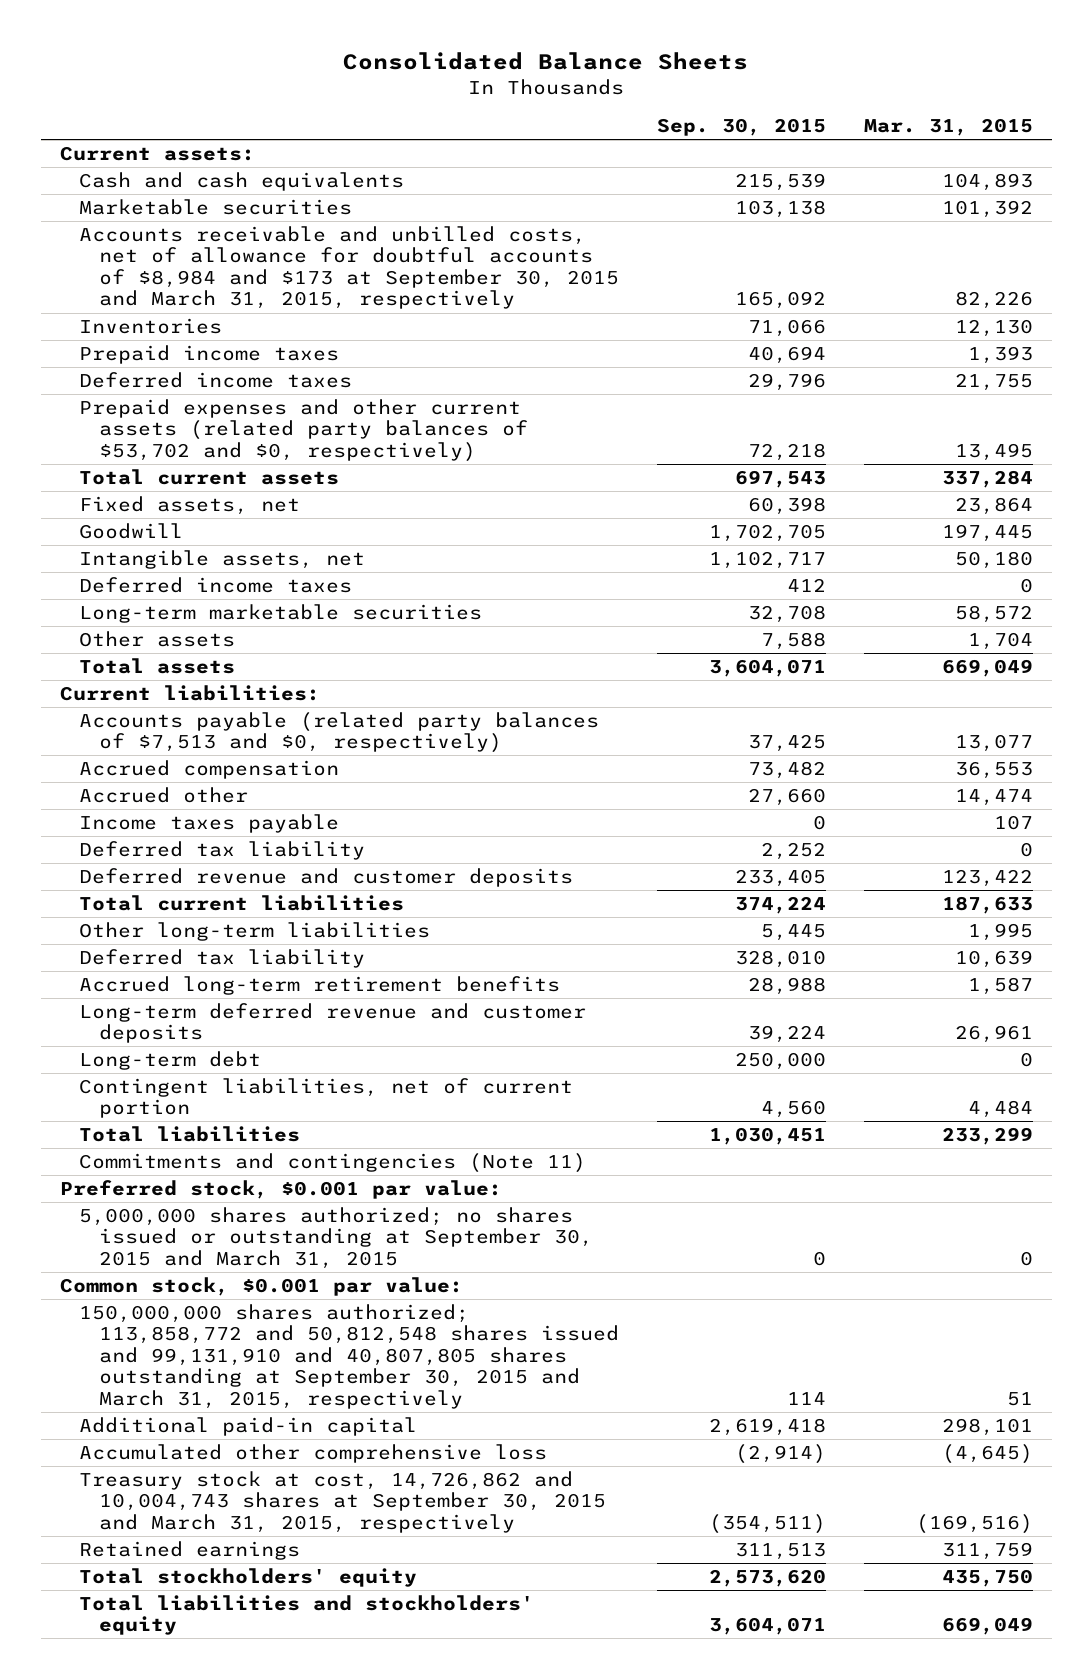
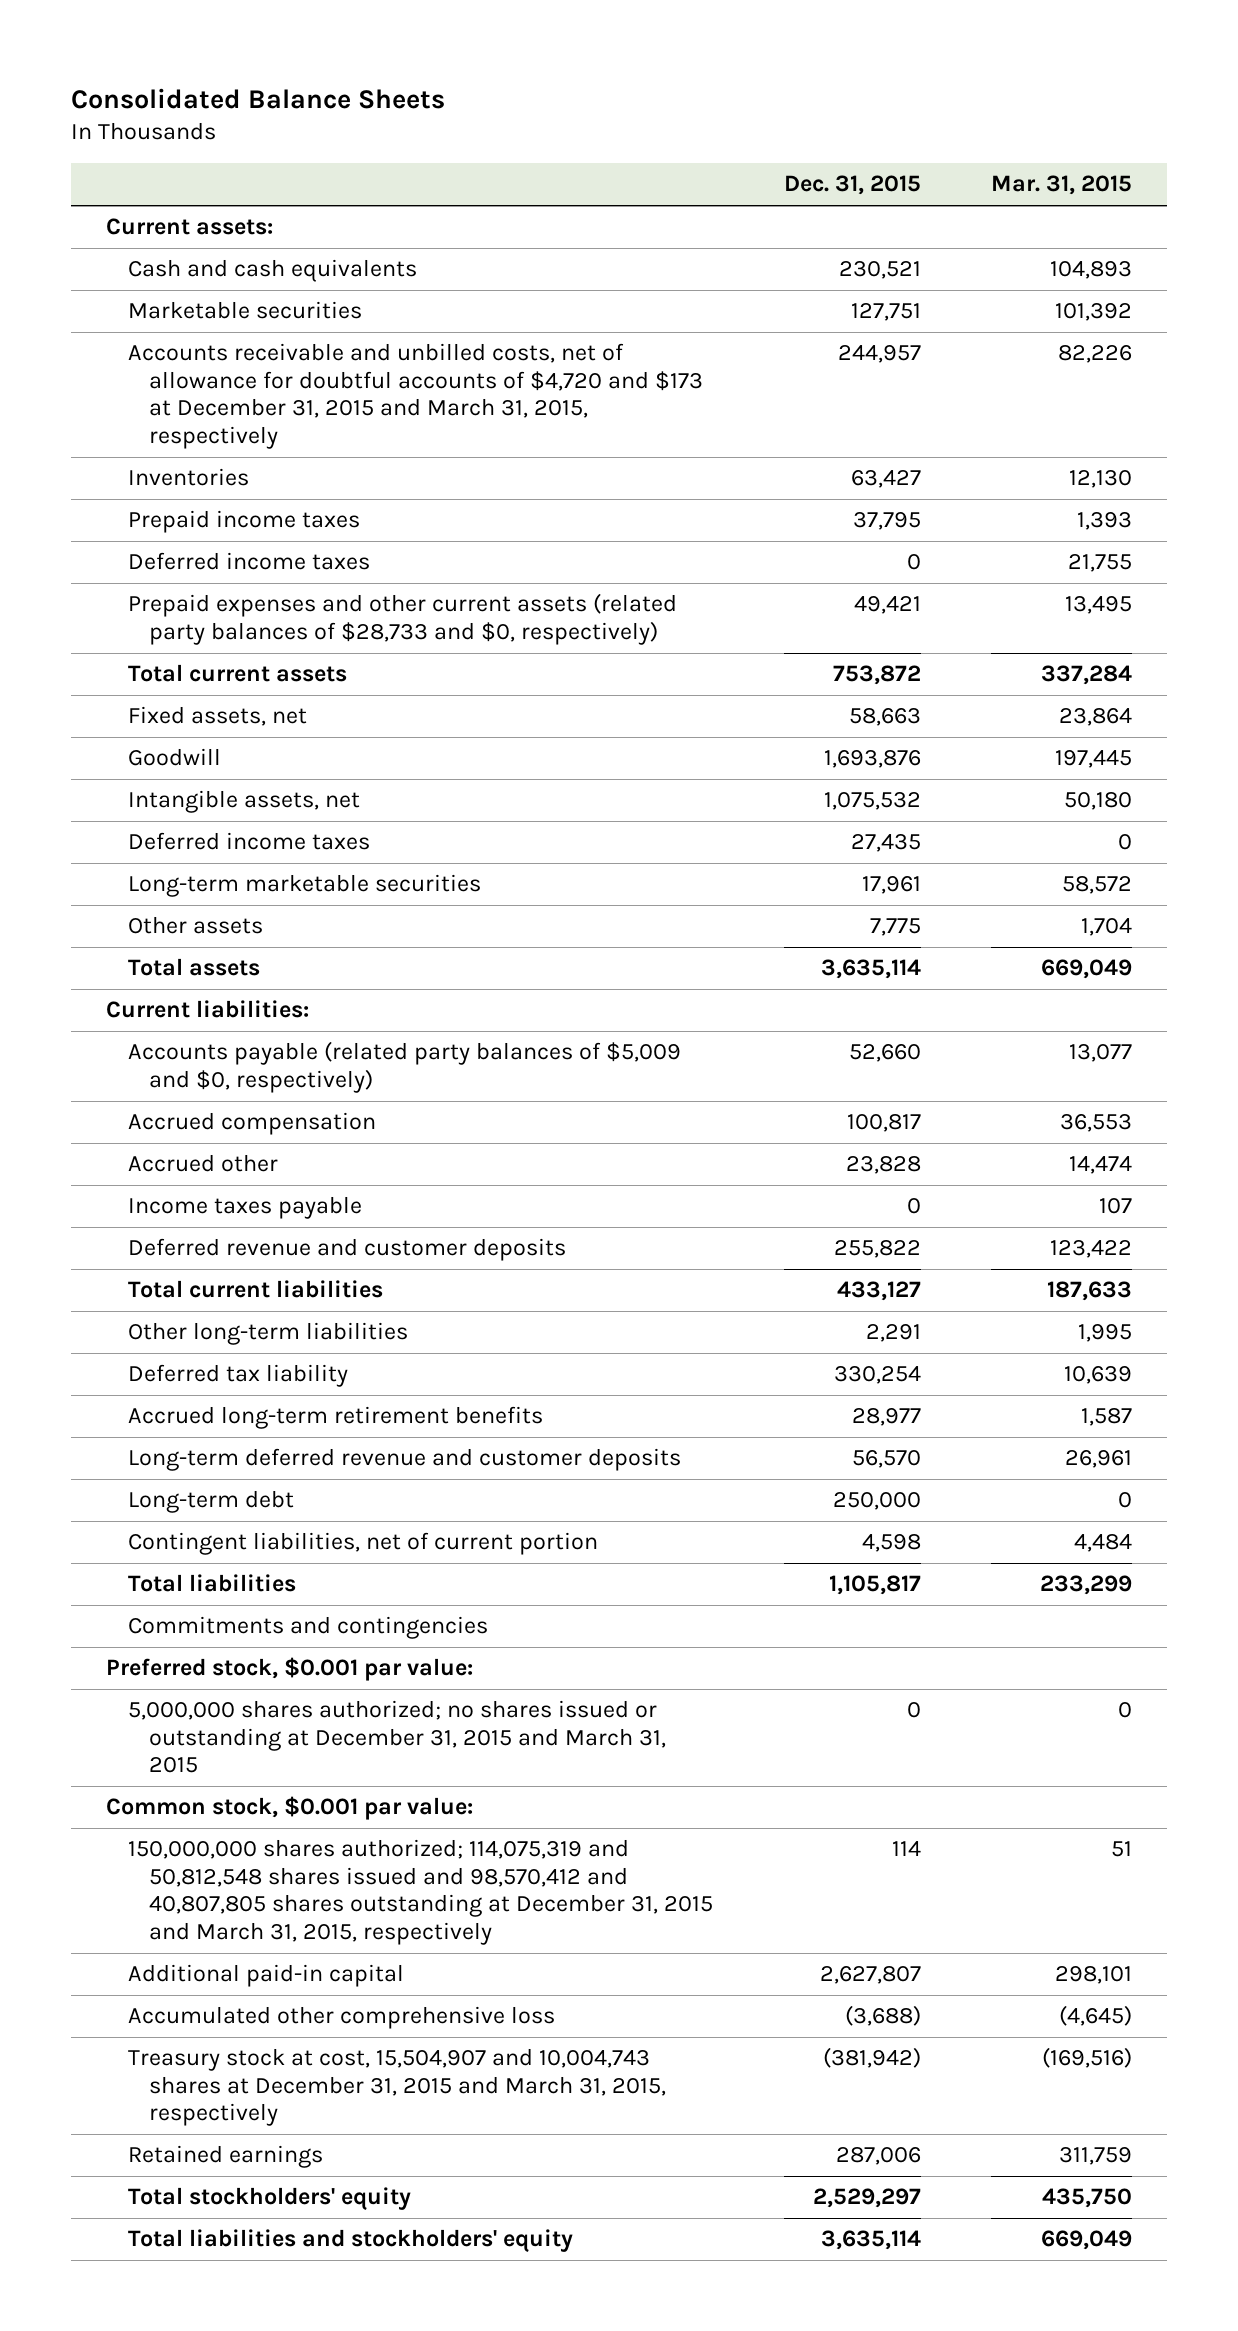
- | Sep. 30, 2015 | Mar. 31, 2015
+ | Dec. 31, 2015 | Mar. 31, 2015
- Accounts receivable and unbilled costs, net of allowance for doubtful accounts of $8,984 and $173 at September 30, 2015 and March 31, 2015, respectively | 165,092 | 82,226
+ Accounts receivable and unbilled costs, net of allowance for doubtful accounts of $4,720 and $173 at December 31, 2015 and March 31, 2015, respectively | 244,957 | 82,226
- Prepaid expenses and other current assets (related party balances of $53,702 and $0, respectively) | 72,218 | 13,495
+ Prepaid expenses and other current assets (related party balances of $28,733 and $0, respectively) | 49,421 | 13,495
- Accounts payable (related party balances of $7,513 and $0, respectively) | 37,425 | 13,077
+ Accounts payable (related party balances of $5,009 and $0, respectively) | 52,660 | 13,077
- Deferred tax liability | 2,252 | 0
- Commitments and contingencies (Note 11)
+ Commitments and contingencies
- 5,000,000 shares authorized; no shares issued or outstanding at September 30, 2015 and March 31, 2015 | 0 | 0
+ 5,000,000 shares authorized; no shares issued or outstanding at December 31, 2015 and March 31, 2015 | 0 | 0
- 150,000,000 shares authorized; 113,858,772 and 50,812,548 shares issued and 99,131,910 and 40,807,805 shares outstanding at September 30, 2015 and March 31, 2015, respectively | 114 | 51
+ 150,000,000 shares authorized; 114,075,319 and 50,812,548 shares issued and 98,570,412 and 40,807,805 shares outstanding at December 31, 2015 and March 31, 2015, respectively | 114 | 51
- Treasury stock at cost, 14,726,862 and 10,004,743 shares at September 30, 2015 and March 31, 2015, respectively | (354,511) | (169,516)
+ Treasury stock at cost, 15,504,907 and 10,004,743 shares at December 31, 2015 and March 31, 2015, respectively | (381,942) | (169,516)

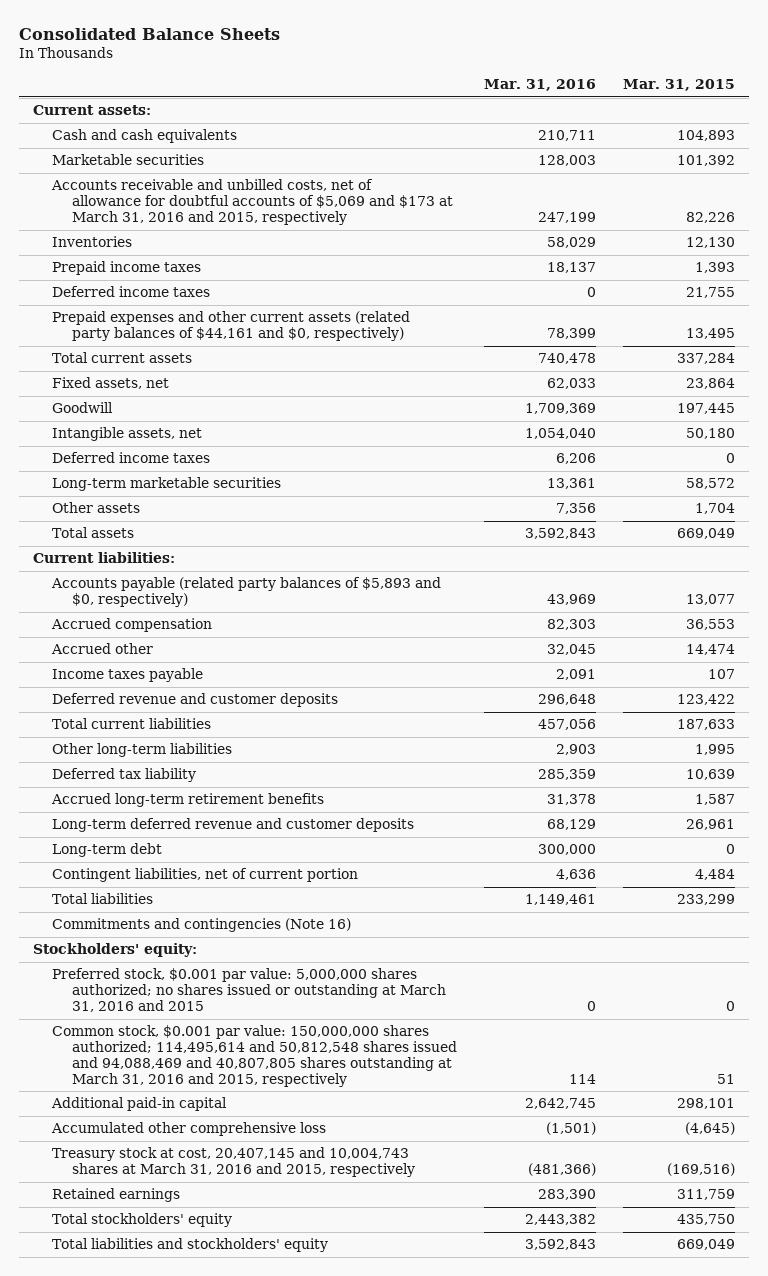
- | Dec. 31, 2015 | Mar. 31, 2015
+ | Mar. 31, 2016 | Mar. 31, 2015
- Accounts receivable and unbilled costs, net of allowance for doubtful accounts of $4,720 and $173 at December 31, 2015 and March 31, 2015, respectively | 244,957 | 82,226
+ Accounts receivable and unbilled costs, net of allowance for doubtful accounts of $5,069 and $173 at March 31, 2016 and 2015, respectively | 247,199 | 82,226
- Prepaid expenses and other current assets (related party balances of $28,733 and $0, respectively) | 49,421 | 13,495
+ Prepaid expenses and other current assets (related party balances of $44,161 and $0, respectively) | 78,399 | 13,495
- Accounts payable (related party balances of $5,009 and $0, respectively) | 52,660 | 13,077
+ Accounts payable (related party balances of $5,893 and $0, respectively) | 43,969 | 13,077
- Commitments and contingencies
- Preferred stock, $0.001 par value:
- 5,000,000 shares authorized; no shares issued or outstanding at December 31, 2015 and March 31, 2015 | 0 | 0
- Common stock, $0.001 par value:
- 150,000,000 shares authorized; 114,075,319 and 50,812,548 shares issued and 98,570,412 and 40,807,805 shares outstanding at December 31, 2015 and March 31, 2015, respectively | 114 | 51
+ Commitments and contingencies (Note 16)
+ Stockholders' equity:
+ Preferred stock, $0.001 par value: 5,000,000 shares authorized; no shares issued or outstanding at March 31, 2016 and 2015 | 0 | 0
+ Common stock, $0.001 par value: 150,000,000 shares authorized; 114,495,614 and 50,812,548 shares issued and 94,088,469 and 40,807,805 shares outstanding at March 31, 2016 and 2015, respectively | 114 | 51
- Treasury stock at cost, 15,504,907 and 10,004,743 shares at December 31, 2015 and March 31, 2015, respectively | (381,942) | (169,516)
+ Treasury stock at cost, 20,407,145 and 10,004,743 shares at March 31, 2016 and 2015, respectively | (481,366) | (169,516)

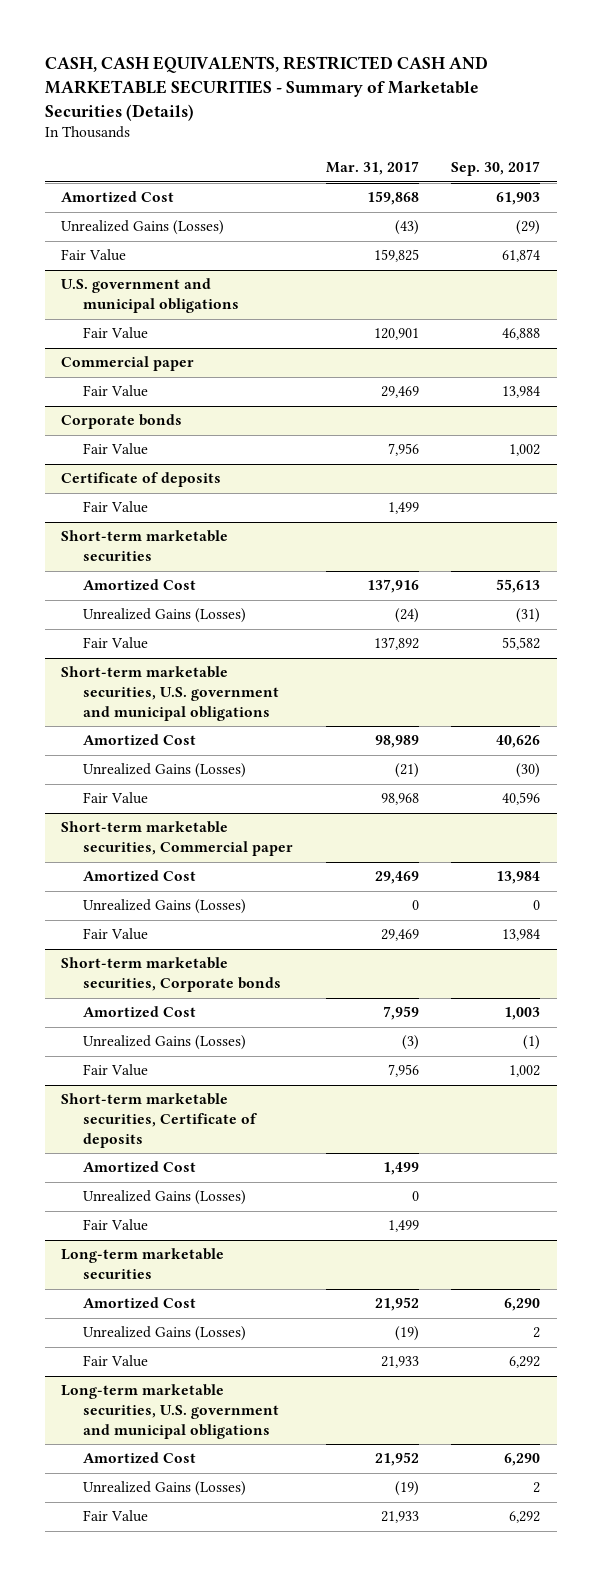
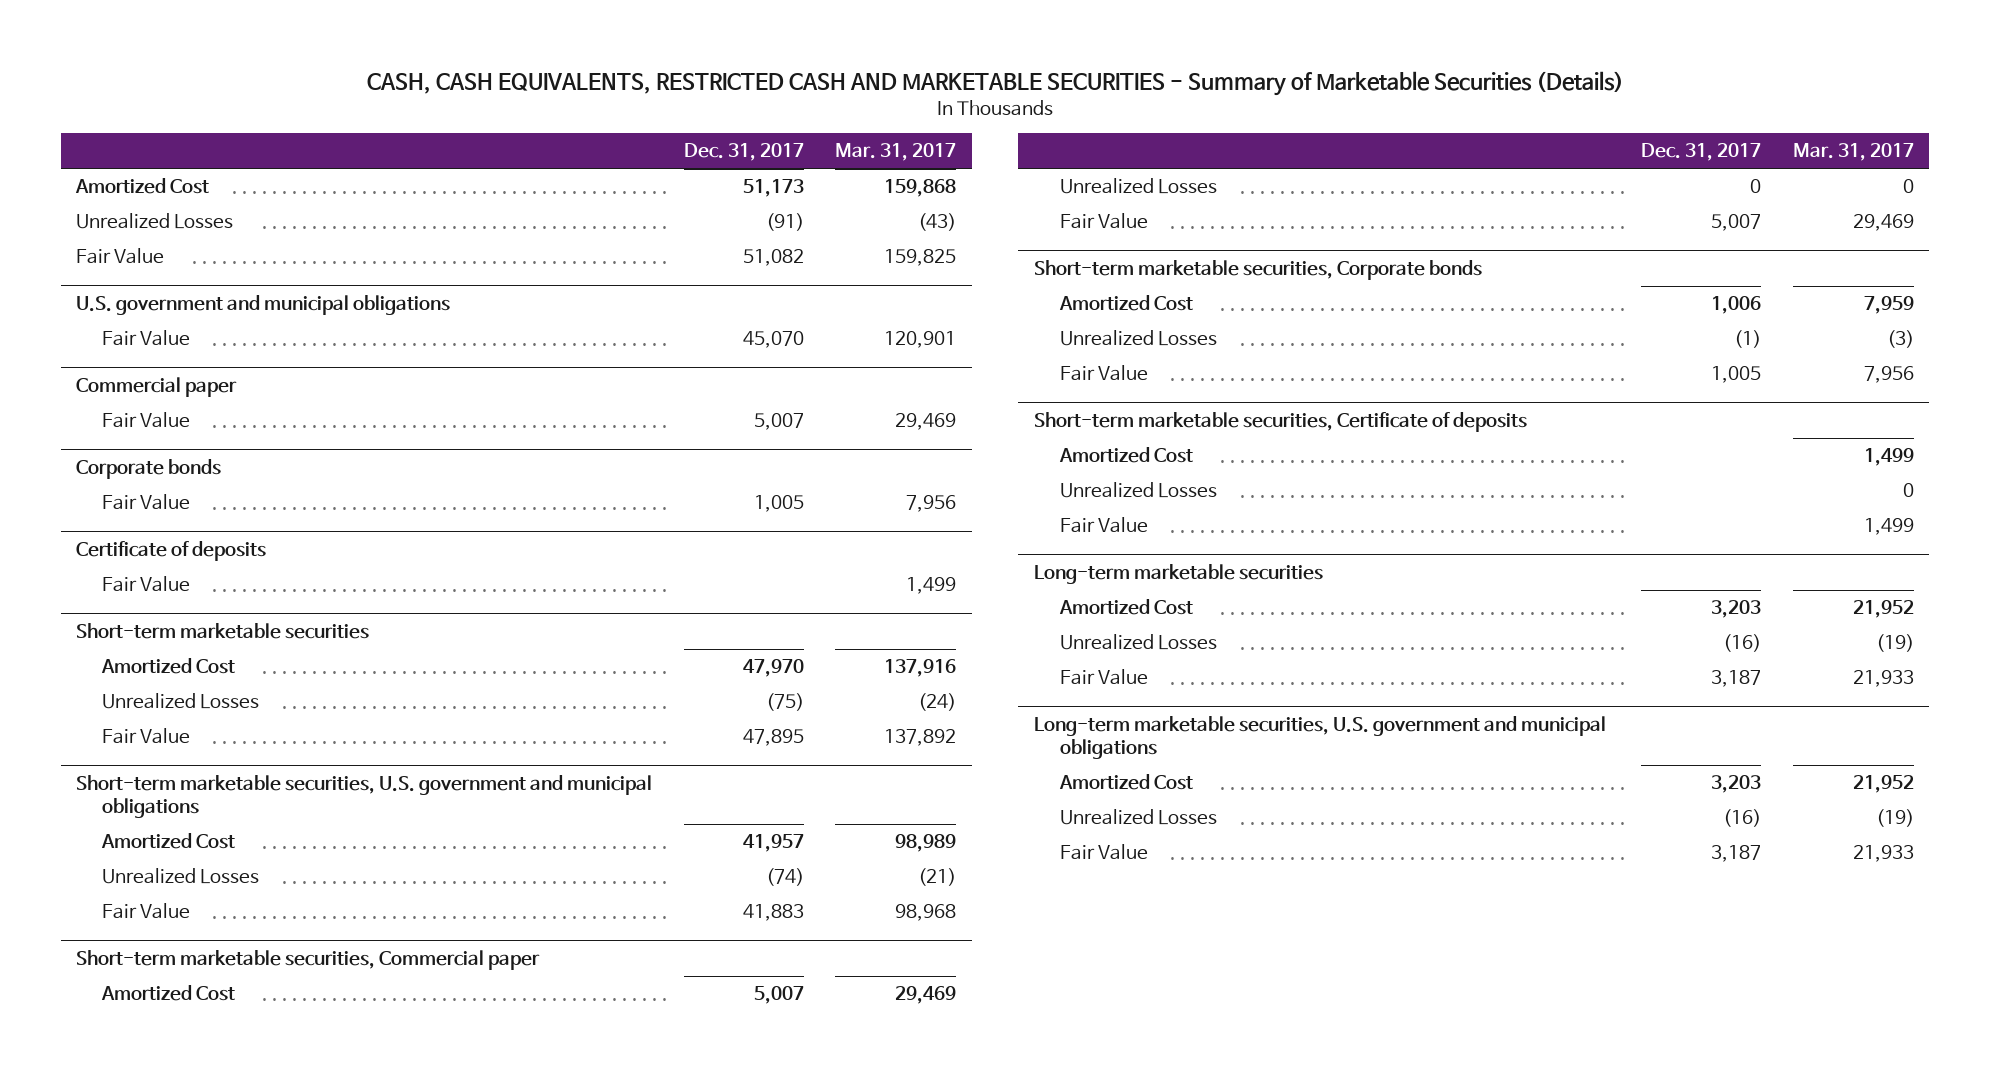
- | Mar. 31, 2017 | Sep. 30, 2017
+ | Dec. 31, 2017 | Mar. 31, 2017
- Unrealized Gains (Losses) | (43) | (29)
+ Unrealized Losses | (91) | (43)
@ Short-term marketable securities
- Unrealized Gains (Losses) | (24) | (31)
+ Unrealized Losses | (75) | (24)
@ Short-term marketable securities, U.S. government and municipal obligations
- Unrealized Gains (Losses) | (21) | (30)
+ Unrealized Losses | (74) | (21)
@ Short-term marketable securities, Commercial paper
- Unrealized Gains (Losses) | 0 | 0
+ Unrealized Losses | 0 | 0
@ Short-term marketable securities, Corporate bonds
- Unrealized Gains (Losses) | (3) | (1)
+ Unrealized Losses | (1) | (3)
@ Short-term marketable securities, Certificate of deposits
- Unrealized Gains (Losses) | 0 |
+ Unrealized Losses | | 0
@ Long-term marketable securities
- Unrealized Gains (Losses) | (19) | 2
+ Unrealized Losses | (16) | (19)
@ Long-term marketable securities, U.S. government and municipal obligations
- Unrealized Gains (Losses) | (19) | 2
+ Unrealized Losses | (16) | (19)

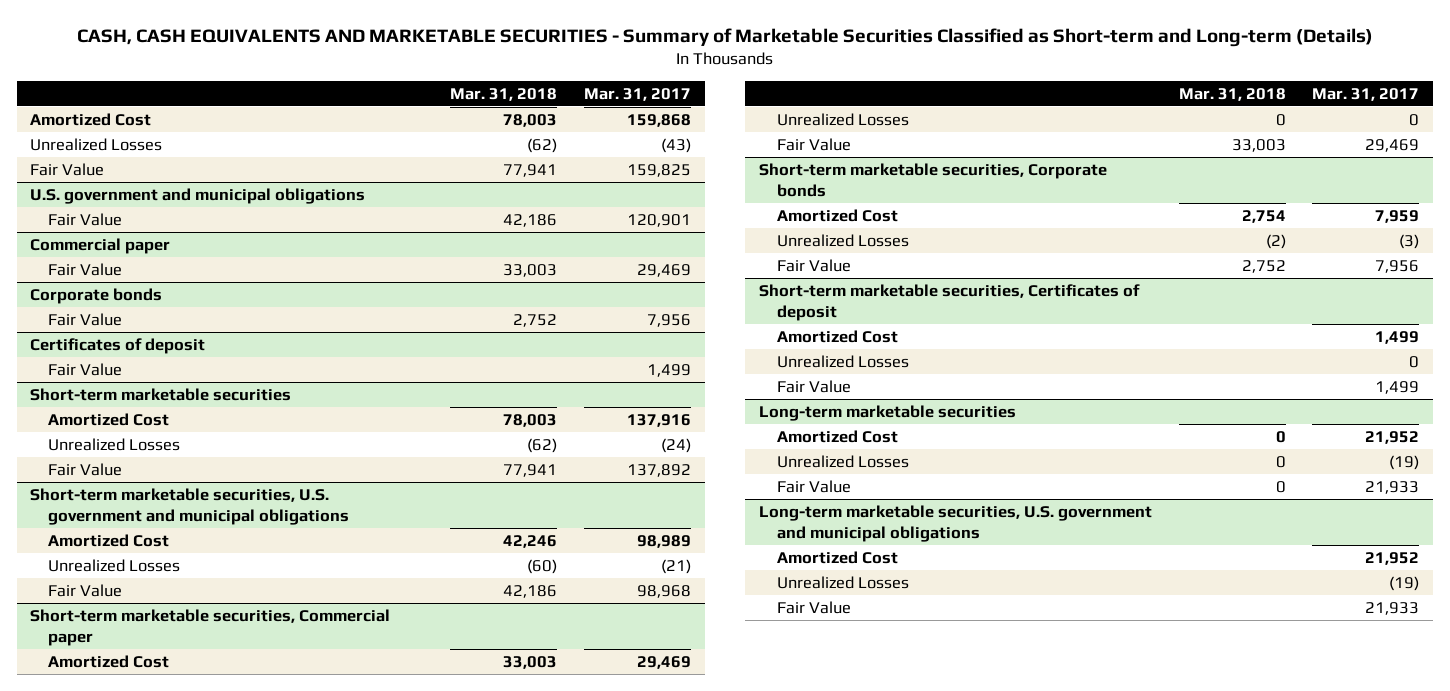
- CASH, CASH EQUIVALENTS, RESTRICTED CASH AND MARKETABLE SECURITIES - Summary of Marketable Securities (Details)
+ CASH, CASH EQUIVALENTS AND MARKETABLE SECURITIES - Summary of Marketable Securities Classified as Short-term and Long-term (Details)
- | Dec. 31, 2017 | Mar. 31, 2017
+ | Mar. 31, 2018 | Mar. 31, 2017
- Certificate of deposits
+ Certificates of deposit
- Short-term marketable securities, Certificate of deposits
+ Short-term marketable securities, Certificates of deposit

